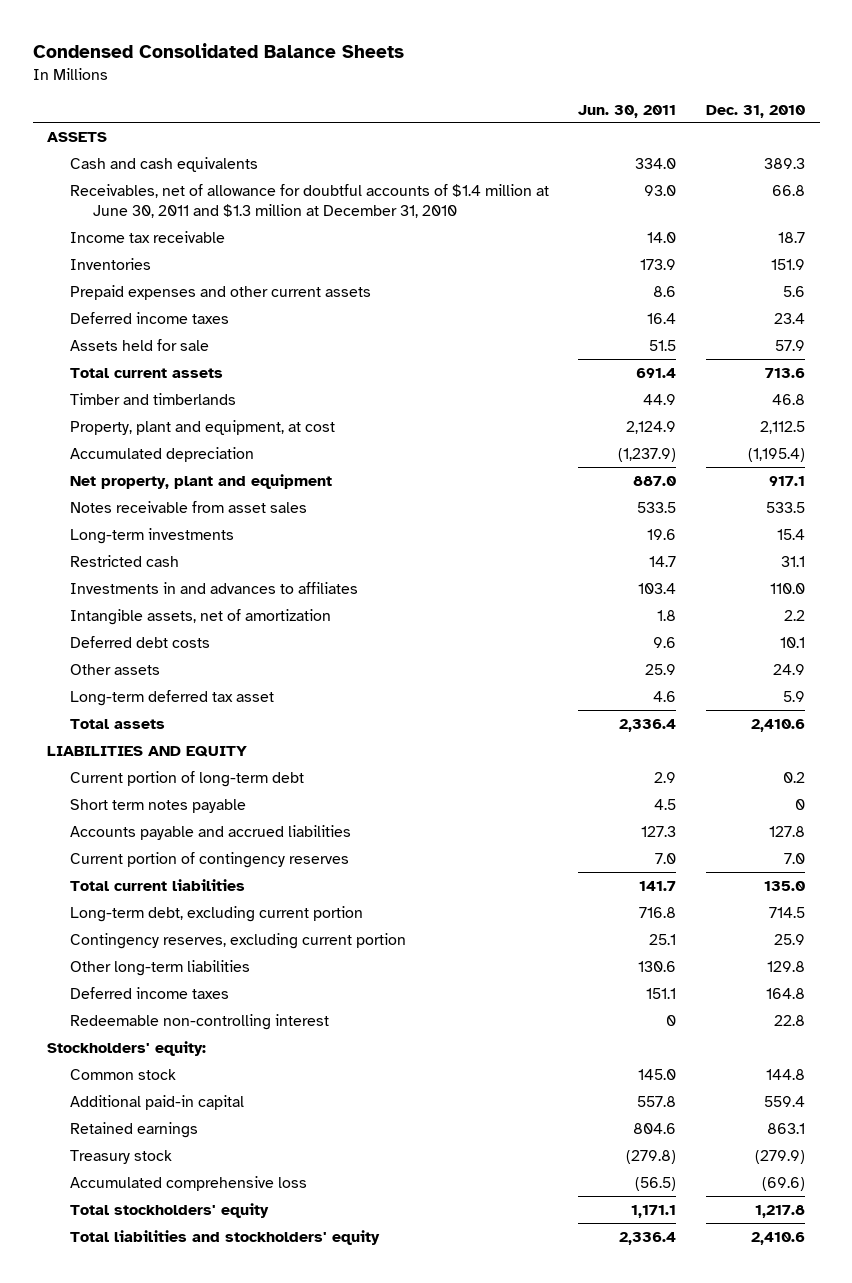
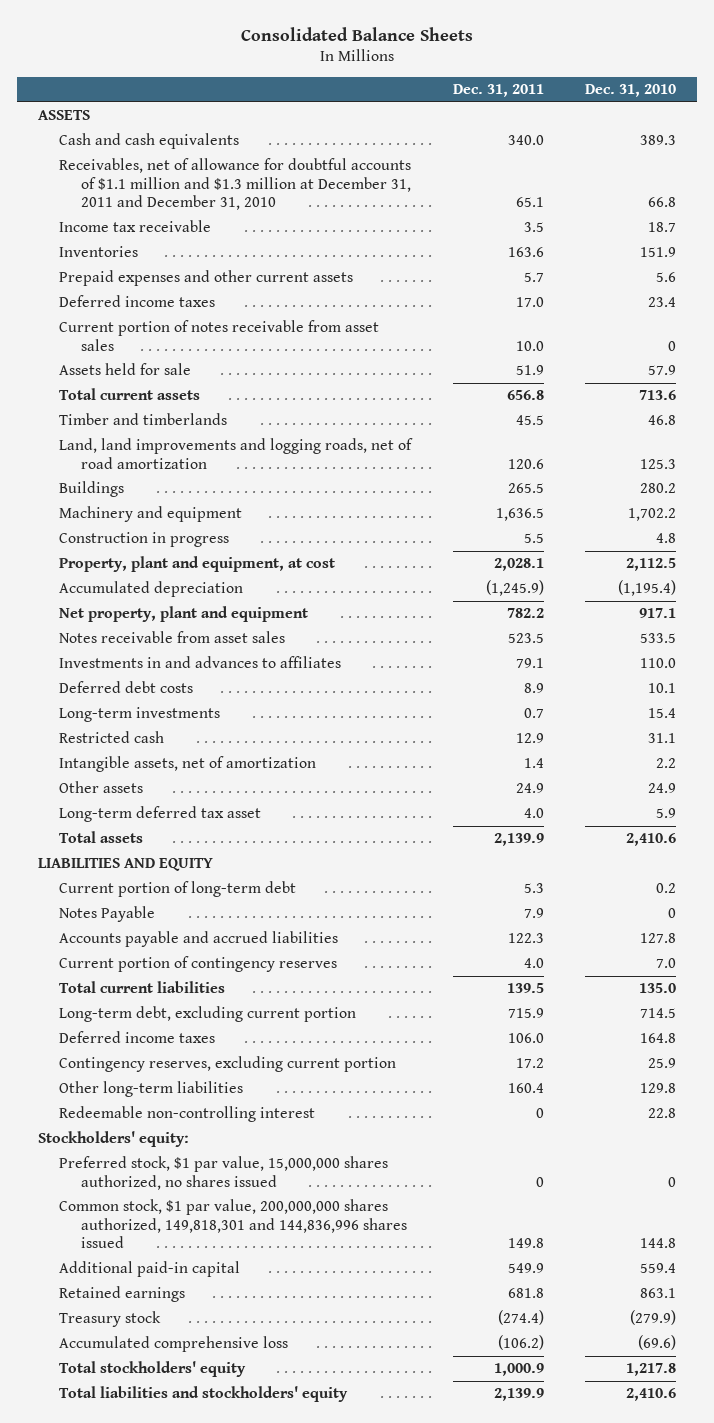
- Condensed Consolidated Balance Sheets
+ Consolidated Balance Sheets
- | Jun. 30, 2011 | Dec. 31, 2010
+ | Dec. 31, 2011 | Dec. 31, 2010
- Receivables, net of allowance for doubtful accounts of $1.4 million at June 30, 2011 and $1.3 million at December 31, 2010 | 93.0 | 66.8
+ Receivables, net of allowance for doubtful accounts of $1.1 million and $1.3 million at December 31, 2011 and December 31, 2010 | 65.1 | 66.8
+ Current portion of notes receivable from asset sales | 10.0 | 0
+ Land, land improvements and logging roads, net of road amortization | 120.6 | 125.3
+ Buildings | 265.5 | 280.2
+ Machinery and equipment | 1,636.5 | 1,702.2
+ Construction in progress | 5.5 | 4.8
moved up: Investments in and advances to affiliates | 79.1 | 110.0
moved up: Deferred debt costs | 8.9 | 10.1
- Short term notes payable | 4.5 | 0
+ Notes Payable | 7.9 | 0
moved up: Deferred income taxes | 106.0 | 164.8
- Common stock | 145.0 | 144.8
+ Preferred stock, $1 par value, 15,000,000 shares authorized, no shares issued | 0 | 0
+ Common stock, $1 par value, 200,000,000 shares authorized, 149,818,301 and 144,836,996 shares issued | 149.8 | 144.8

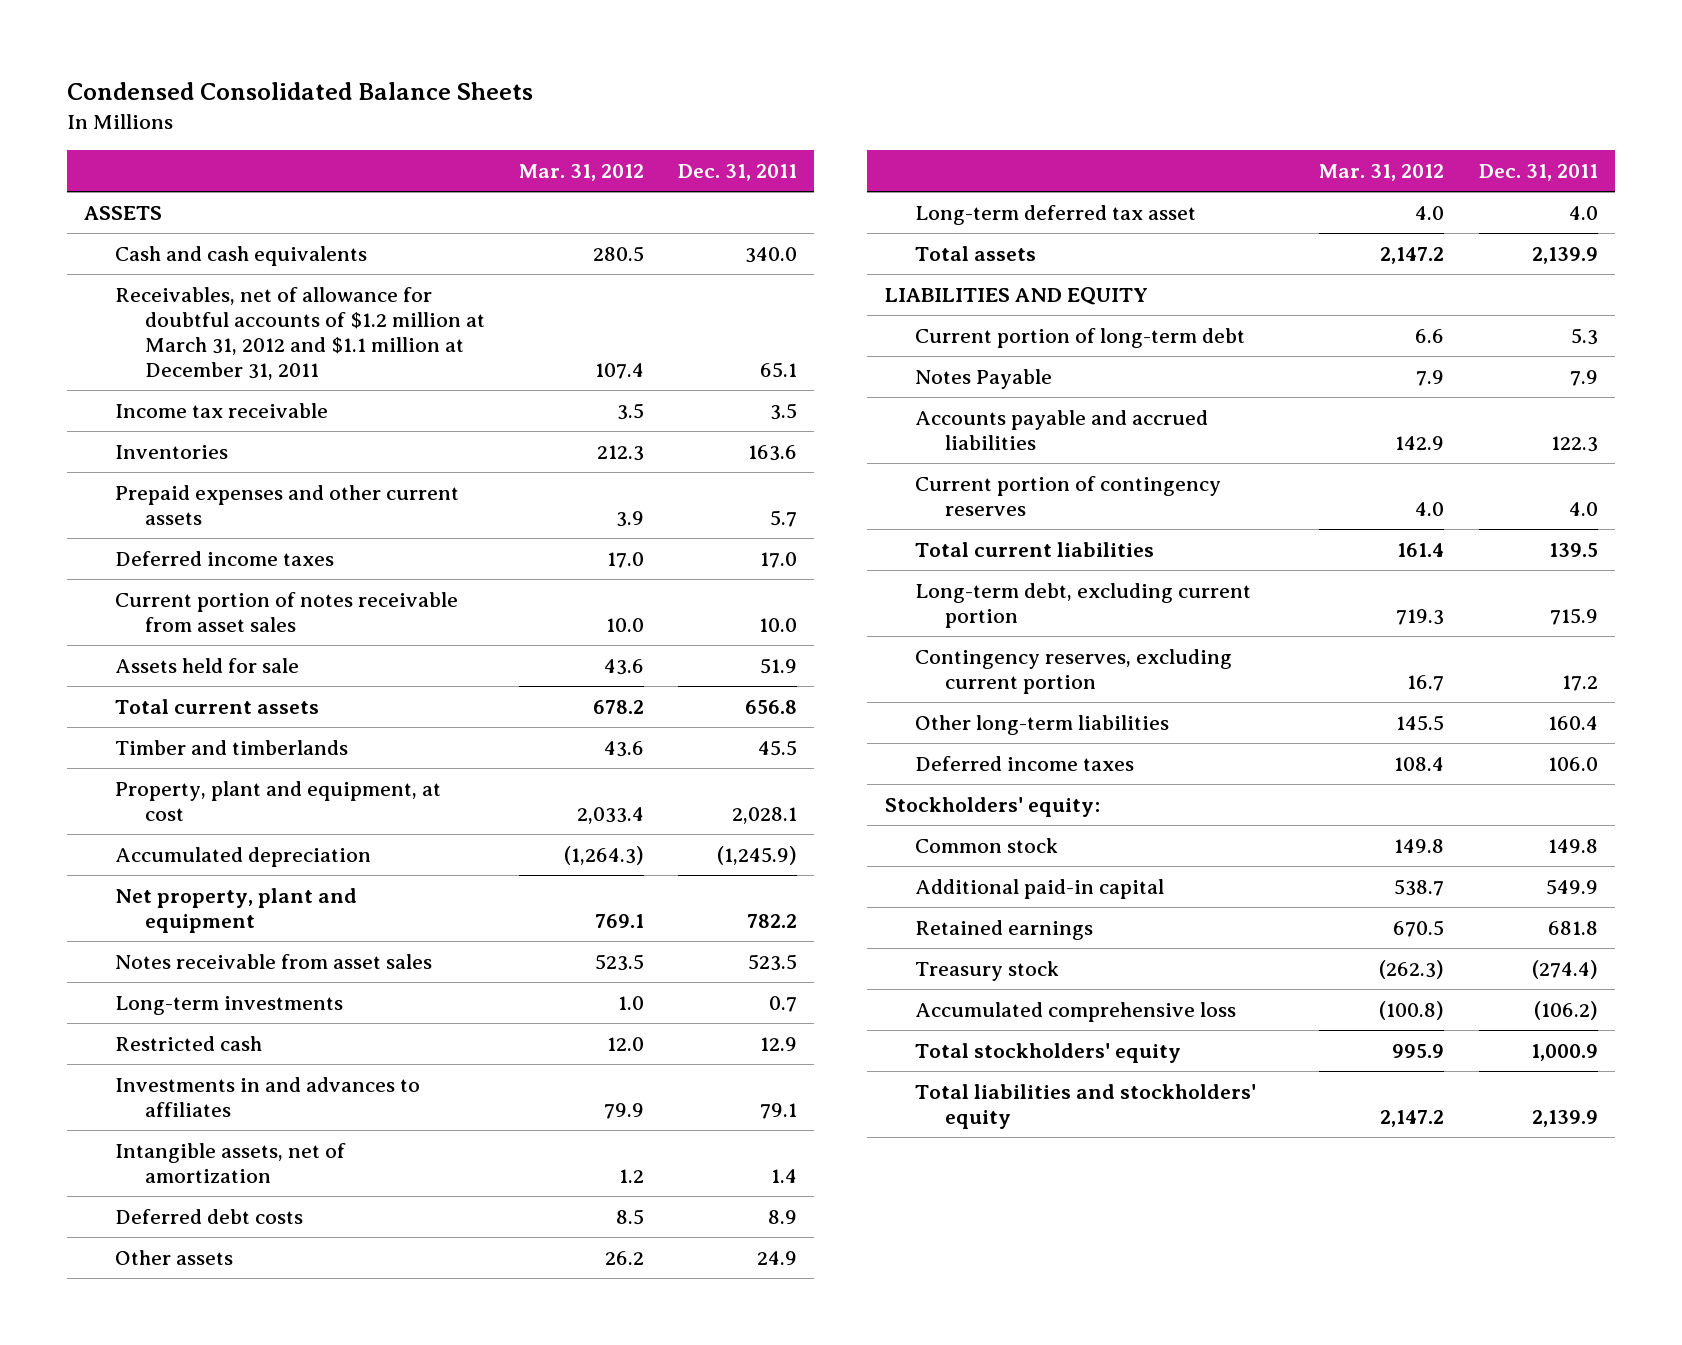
- Consolidated Balance Sheets
+ Condensed Consolidated Balance Sheets
- | Dec. 31, 2011 | Dec. 31, 2010
+ | Mar. 31, 2012 | Dec. 31, 2011
- Receivables, net of allowance for doubtful accounts of $1.1 million and $1.3 million at December 31, 2011 and December 31, 2010 | 65.1 | 66.8
+ Receivables, net of allowance for doubtful accounts of $1.2 million at March 31, 2012 and $1.1 million at December 31, 2011 | 107.4 | 65.1
- Land, land improvements and logging roads, net of road amortization | 120.6 | 125.3
- Buildings | 265.5 | 280.2
- Machinery and equipment | 1,636.5 | 1,702.2
- Construction in progress | 5.5 | 4.8
moved down: Investments in and advances to affiliates | 79.9 | 79.1
moved down: Deferred debt costs | 8.5 | 8.9
- Redeemable non-controlling interest | 0 | 22.8
moved down: Deferred income taxes | 108.4 | 106.0
- Preferred stock, $1 par value, 15,000,000 shares authorized, no shares issued | 0 | 0
- Common stock, $1 par value, 200,000,000 shares authorized, 149,818,301 and 144,836,996 shares issued | 149.8 | 144.8
+ Common stock | 149.8 | 149.8

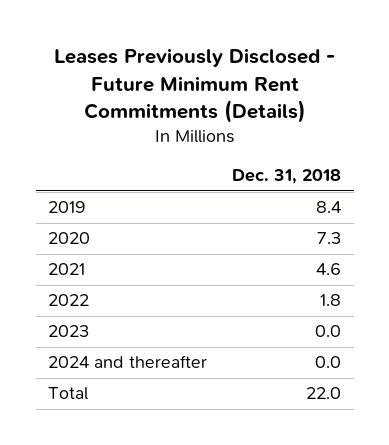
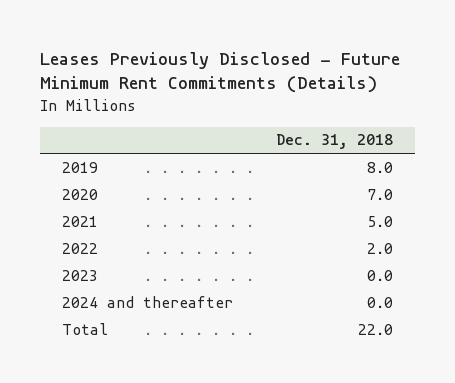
- 2019 | 8.4
- 2020 | 7.3
- 2021 | 4.6
- 2022 | 1.8
+ 2019 | 8.0
+ 2020 | 7.0
+ 2021 | 5.0
+ 2022 | 2.0

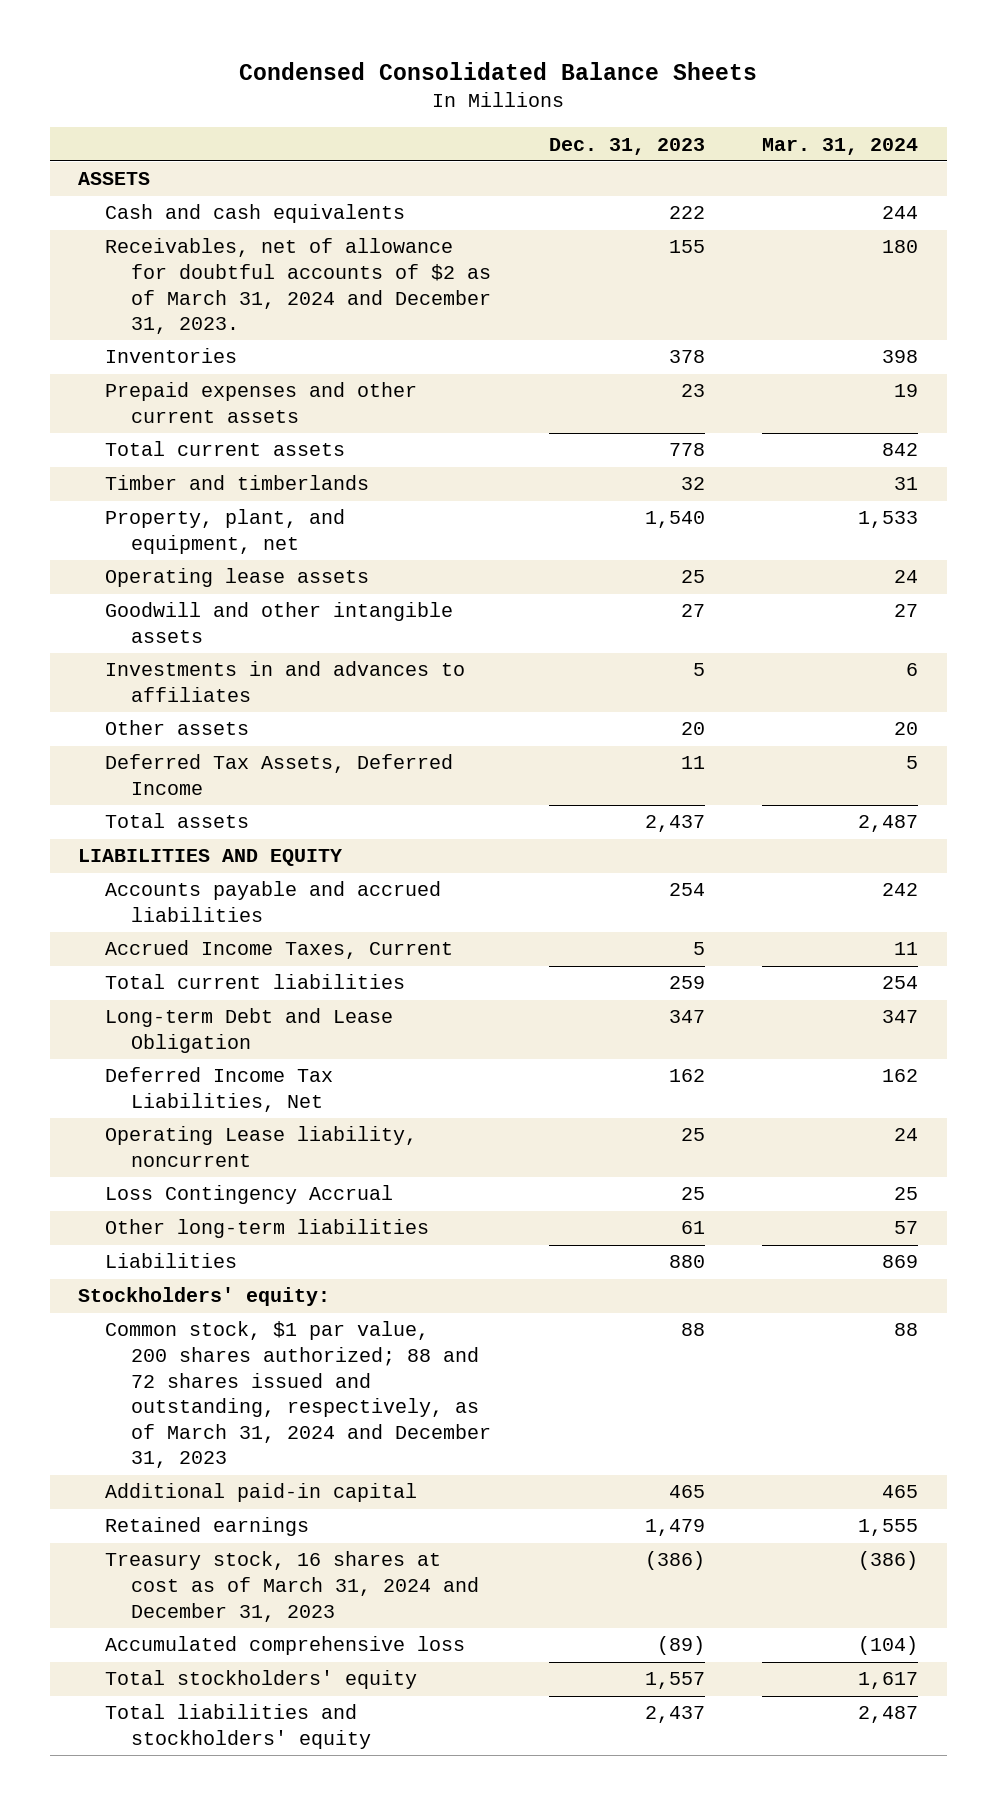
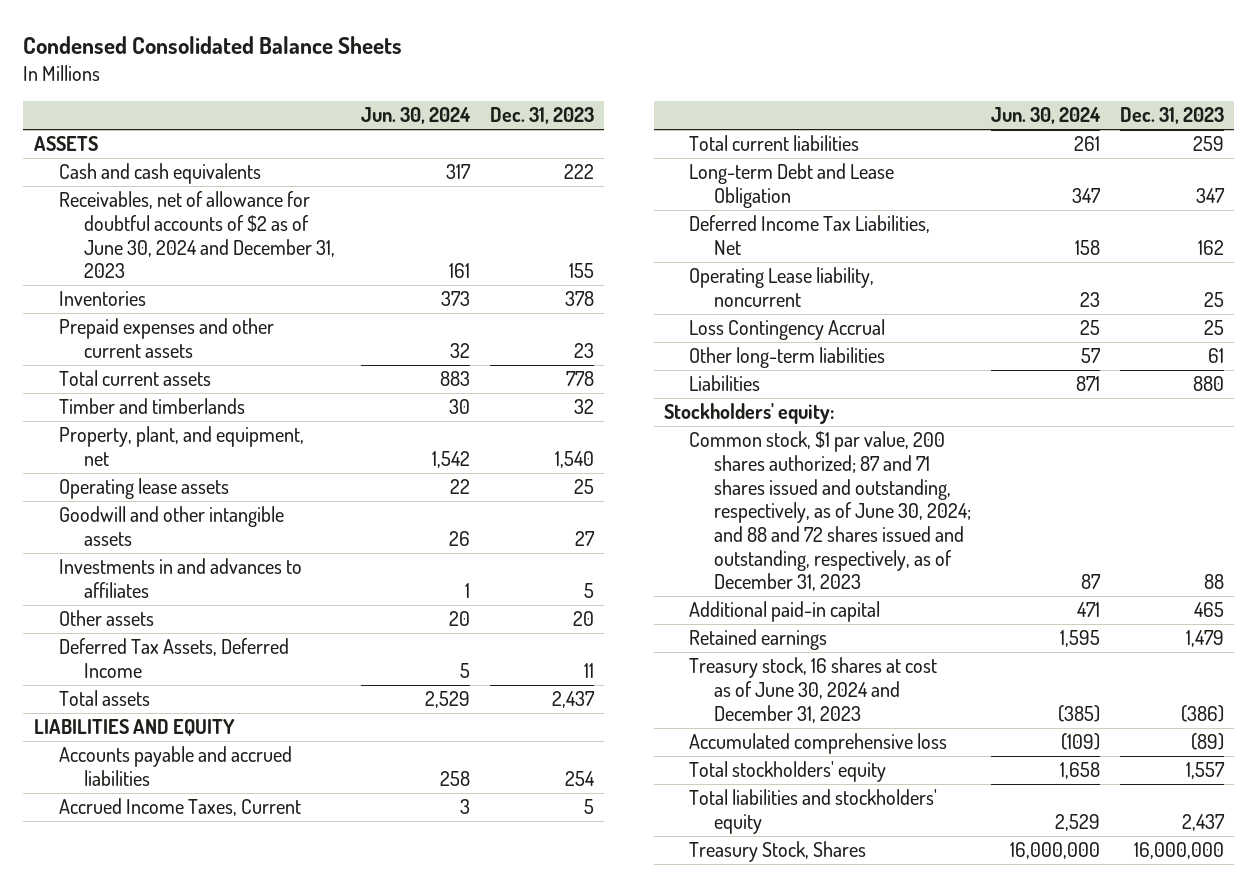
- | Dec. 31, 2023 | Mar. 31, 2024
+ | Jun. 30, 2024 | Dec. 31, 2023
- Receivables, net of allowance for doubtful accounts of $2 as of March 31, 2024 and December 31, 2023. | 155 | 180
+ Receivables, net of allowance for doubtful accounts of $2 as of June 30, 2024 and December 31, 2023 | 161 | 155
- Common stock, $1 par value, 200 shares authorized; 88 and 72 shares issued and outstanding, respectively, as of March 31, 2024 and December 31, 2023 | 88 | 88
+ Common stock, $1 par value, 200 shares authorized; 87 and 71 shares issued and outstanding, respectively, as of June 30, 2024; and 88 and 72 shares issued and outstanding, respectively, as of December 31, 2023 | 87 | 88
- Treasury stock, 16 shares at cost as of March 31, 2024 and December 31, 2023 | (386) | (386)
+ Treasury stock, 16 shares at cost as of June 30, 2024 and December 31, 2023 | (385) | (386)
+ Treasury Stock, Shares | 16,000,000 | 16,000,000

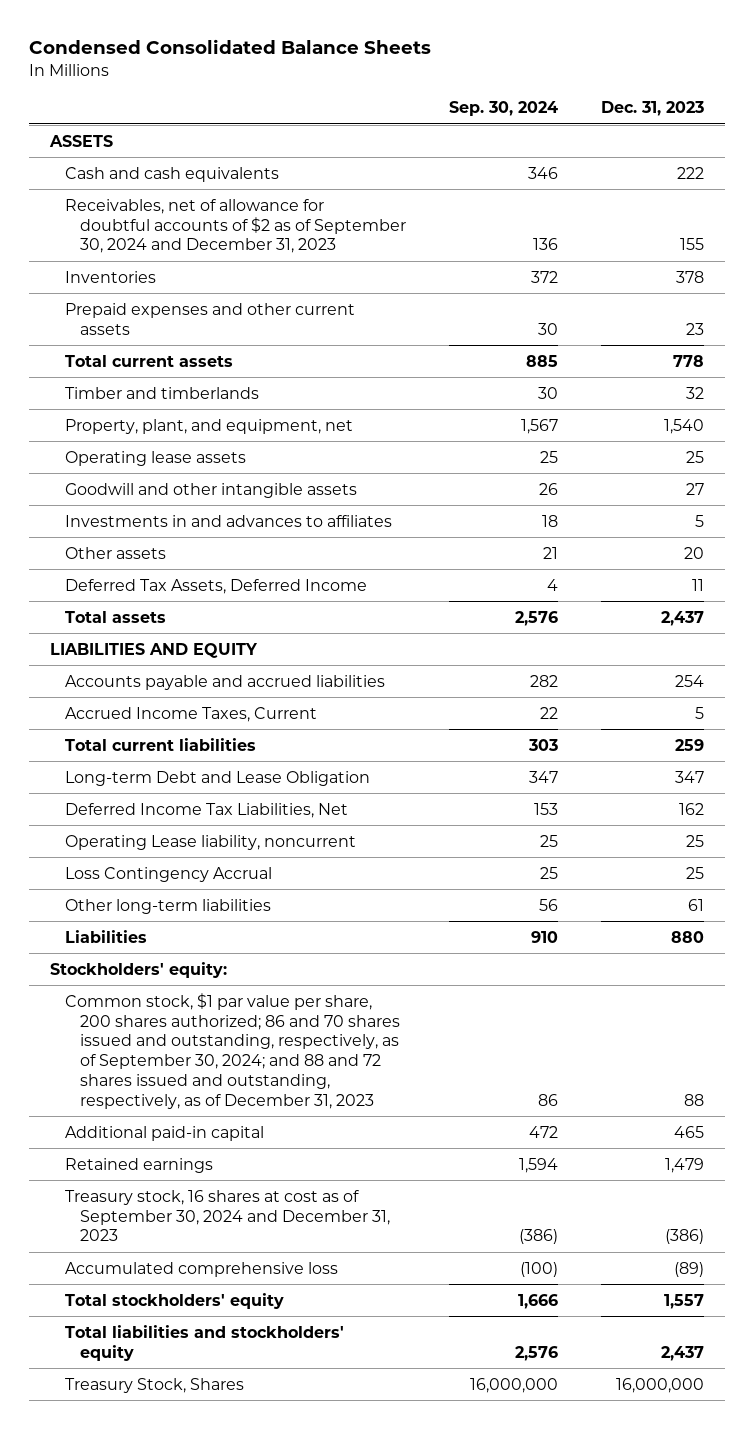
- | Jun. 30, 2024 | Dec. 31, 2023
+ | Sep. 30, 2024 | Dec. 31, 2023
- Receivables, net of allowance for doubtful accounts of $2 as of June 30, 2024 and December 31, 2023 | 161 | 155
+ Receivables, net of allowance for doubtful accounts of $2 as of September 30, 2024 and December 31, 2023 | 136 | 155
- Common stock, $1 par value, 200 shares authorized; 87 and 71 shares issued and outstanding, respectively, as of June 30, 2024; and 88 and 72 shares issued and outstanding, respectively, as of December 31, 2023 | 87 | 88
+ Common stock, $1 par value per share, 200 shares authorized; 86 and 70 shares issued and outstanding, respectively, as of September 30, 2024; and 88 and 72 shares issued and outstanding, respectively, as of December 31, 2023 | 86 | 88
- Treasury stock, 16 shares at cost as of June 30, 2024 and December 31, 2023 | (385) | (386)
+ Treasury stock, 16 shares at cost as of September 30, 2024 and December 31, 2023 | (386) | (386)

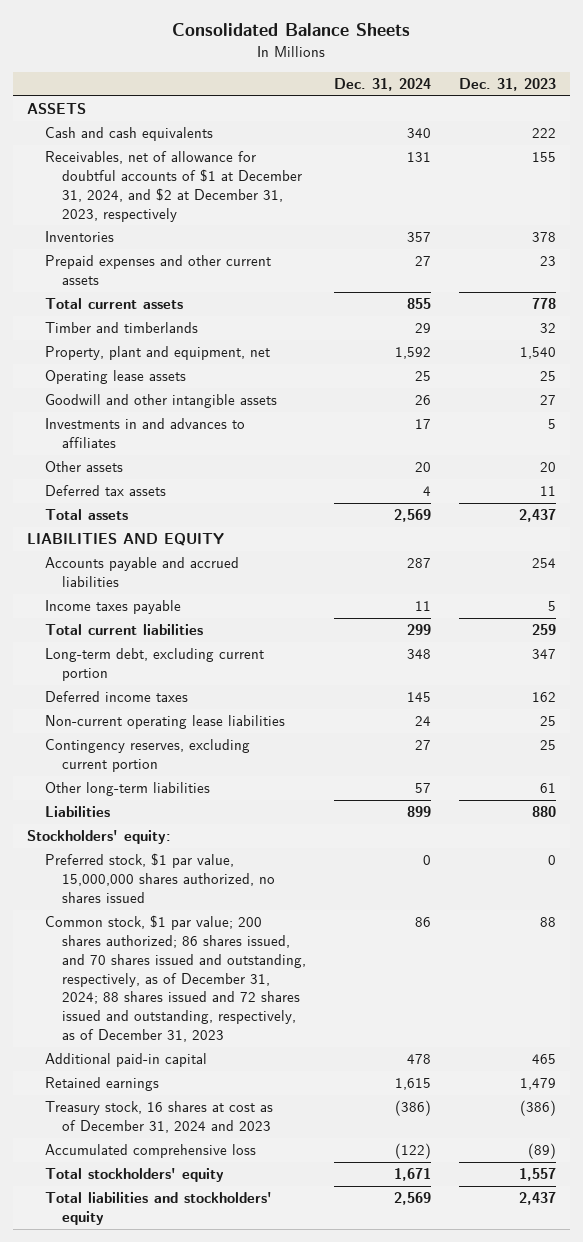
- Condensed Consolidated Balance Sheets
+ Consolidated Balance Sheets
- | Sep. 30, 2024 | Dec. 31, 2023
+ | Dec. 31, 2024 | Dec. 31, 2023
- Receivables, net of allowance for doubtful accounts of $2 as of September 30, 2024 and December 31, 2023 | 136 | 155
+ Receivables, net of allowance for doubtful accounts of $1 at December 31, 2024, and $2 at December 31, 2023, respectively | 131 | 155
- Property, plant, and equipment, net | 1,567 | 1,540
+ Property, plant and equipment, net | 1,592 | 1,540
- Deferred Tax Assets, Deferred Income | 4 | 11
+ Deferred tax assets | 4 | 11
- Accrued Income Taxes, Current | 22 | 5
+ Income taxes payable | 11 | 5
- Long-term Debt and Lease Obligation | 347 | 347
- Deferred Income Tax Liabilities, Net | 153 | 162
- Operating Lease liability, noncurrent | 25 | 25
- Loss Contingency Accrual | 25 | 25
+ Long-term debt, excluding current portion | 348 | 347
+ Deferred income taxes | 145 | 162
+ Non-current operating lease liabilities | 24 | 25
+ Contingency reserves, excluding current portion | 27 | 25
- Common stock, $1 par value per share, 200 shares authorized; 86 and 70 shares issued and outstanding, respectively, as of September 30, 2024; and 88 and 72 shares issued and outstanding, respectively, as of December 31, 2023 | 86 | 88
+ Preferred stock, $1 par value, 15,000,000 shares authorized, no shares issued | 0 | 0
+ Common stock, $1 par value; 200 shares authorized; 86 shares issued, and 70 shares issued and outstanding, respectively, as of December 31, 2024; 88 shares issued and 72 shares issued and outstanding, respectively, as of December 31, 2023 | 86 | 88
- Treasury stock, 16 shares at cost as of September 30, 2024 and December 31, 2023 | (386) | (386)
+ Treasury stock, 16 shares at cost as of December 31, 2024 and 2023 | (386) | (386)
- Treasury Stock, Shares | 16,000,000 | 16,000,000

